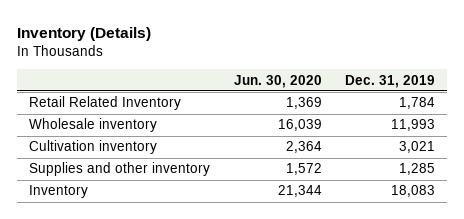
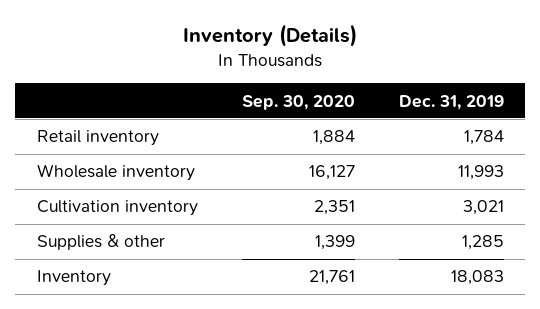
- | Jun. 30, 2020 | Dec. 31, 2019
+ | Sep. 30, 2020 | Dec. 31, 2019
- Retail Related Inventory | 1,369 | 1,784
+ Retail inventory | 1,884 | 1,784
- Supplies and other inventory | 1,572 | 1,285
+ Supplies & other | 1,399 | 1,285

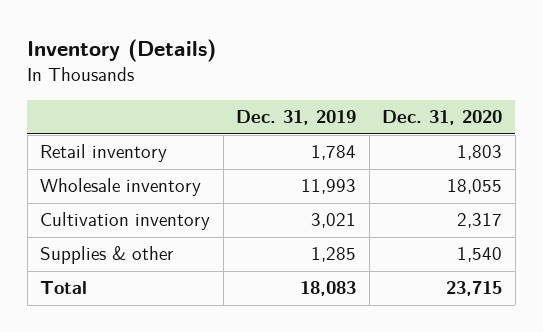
- | Sep. 30, 2020 | Dec. 31, 2019
+ | Dec. 31, 2019 | Dec. 31, 2020
- Inventory | 21,761 | 18,083
+ Total | 18,083 | 23,715

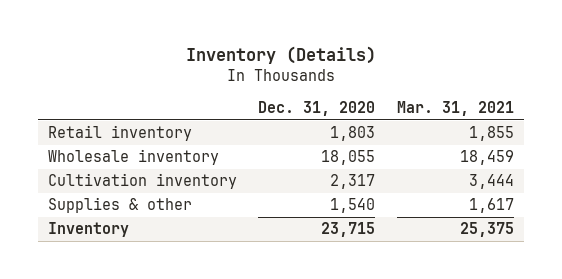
- | Dec. 31, 2019 | Dec. 31, 2020
+ | Dec. 31, 2020 | Mar. 31, 2021
- Total | 18,083 | 23,715
+ Inventory | 23,715 | 25,375

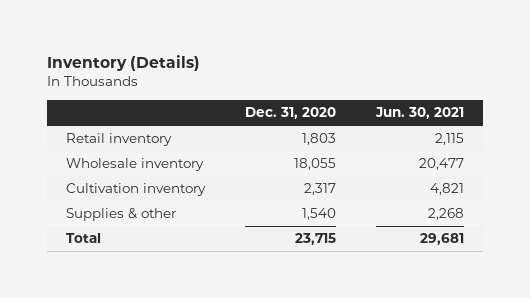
- | Dec. 31, 2020 | Mar. 31, 2021
+ | Dec. 31, 2020 | Jun. 30, 2021
- Inventory | 23,715 | 25,375
+ Total | 23,715 | 29,681

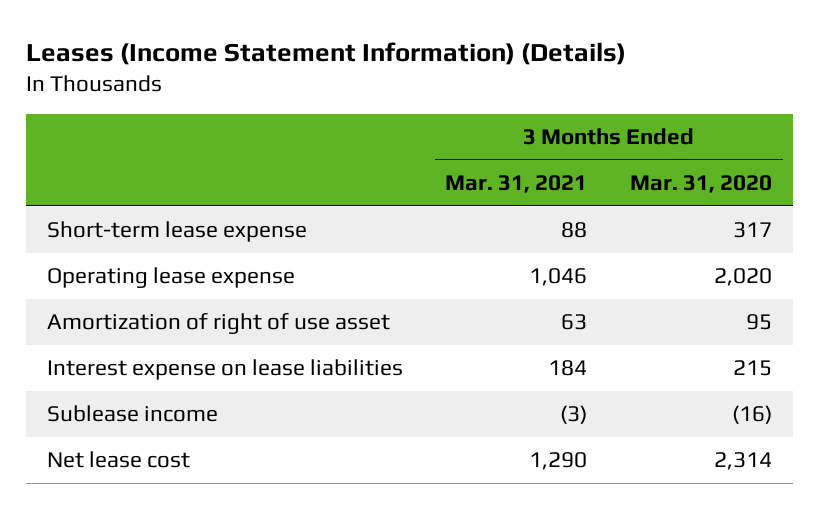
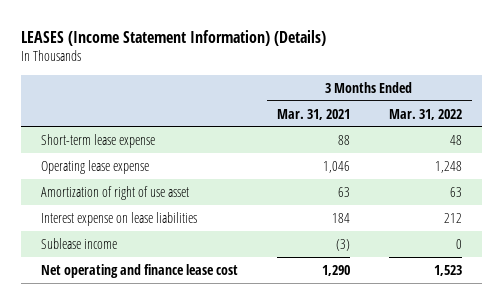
- Leases (Income Statement Information) (Details)
+ LEASES (Income Statement Information) (Details)
- | 3 Months Ended Mar. 31, 2021 | 3 Months Ended Mar. 31, 2020
+ | 3 Months Ended Mar. 31, 2021 | 3 Months Ended Mar. 31, 2022
- Net lease cost | 1,290 | 2,314
+ Net operating and finance lease cost | 1,290 | 1,523

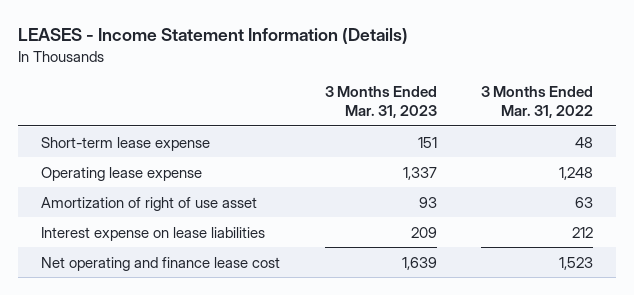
- LEASES (Income Statement Information) (Details)
+ LEASES - Income Statement Information (Details)
- | 3 Months Ended Mar. 31, 2021 | 3 Months Ended Mar. 31, 2022
+ | 3 Months Ended Mar. 31, 2023 | 3 Months Ended Mar. 31, 2022
- Sublease income | (3) | 0

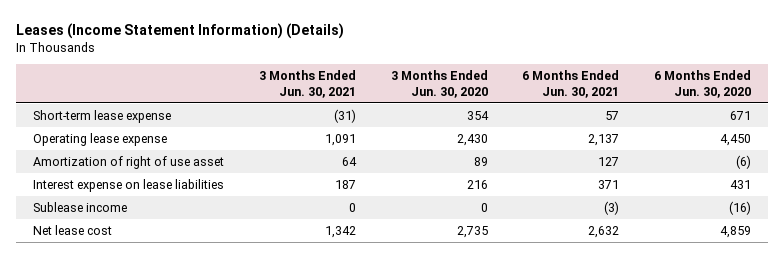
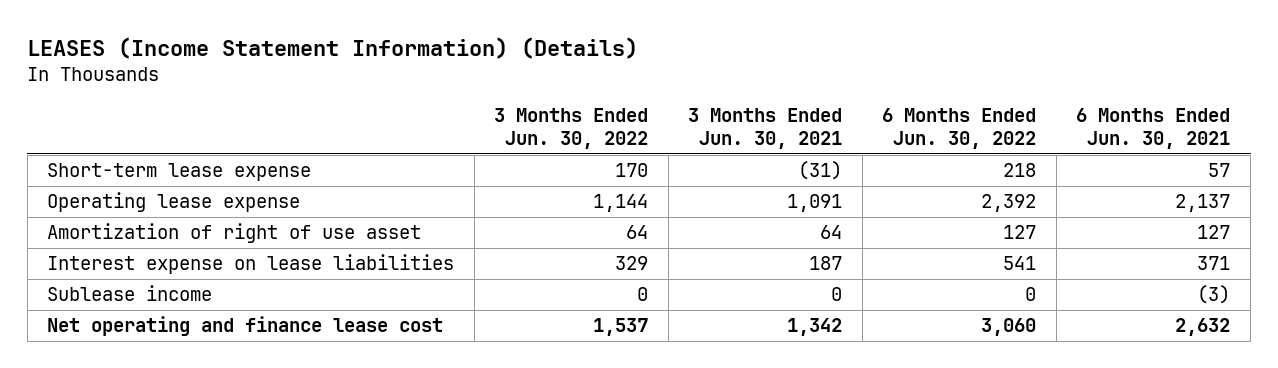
- Leases (Income Statement Information) (Details)
+ LEASES (Income Statement Information) (Details)
- | 3 Months Ended Jun. 30, 2021 | 3 Months Ended Jun. 30, 2020 | 6 Months Ended Jun. 30, 2021 | 6 Months Ended Jun. 30, 2020
+ | 3 Months Ended Jun. 30, 2022 | 3 Months Ended Jun. 30, 2021 | 6 Months Ended Jun. 30, 2022 | 6 Months Ended Jun. 30, 2021
- Net lease cost | 1,342 | 2,735 | 2,632 | 4,859
+ Net operating and finance lease cost | 1,537 | 1,342 | 3,060 | 2,632

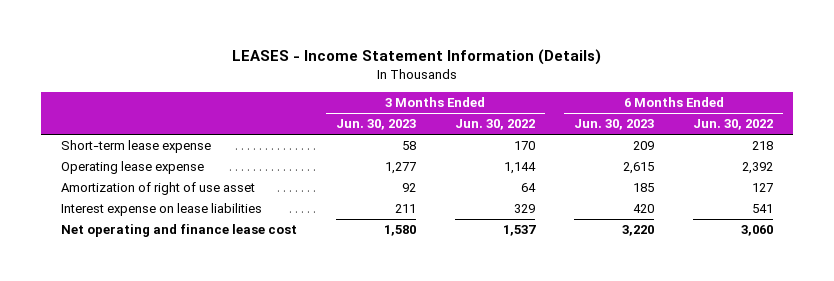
- LEASES (Income Statement Information) (Details)
+ LEASES - Income Statement Information (Details)
- | 3 Months Ended Jun. 30, 2022 | 3 Months Ended Jun. 30, 2021 | 6 Months Ended Jun. 30, 2022 | 6 Months Ended Jun. 30, 2021
+ | 3 Months Ended Jun. 30, 2023 | 3 Months Ended Jun. 30, 2022 | 6 Months Ended Jun. 30, 2023 | 6 Months Ended Jun. 30, 2022
- Sublease income | 0 | 0 | 0 | (3)

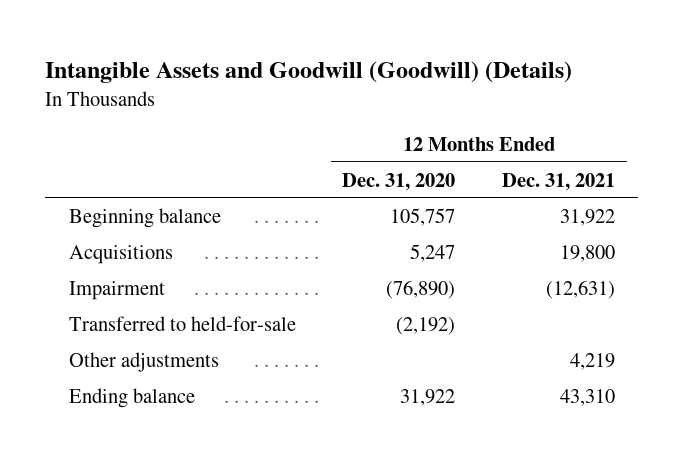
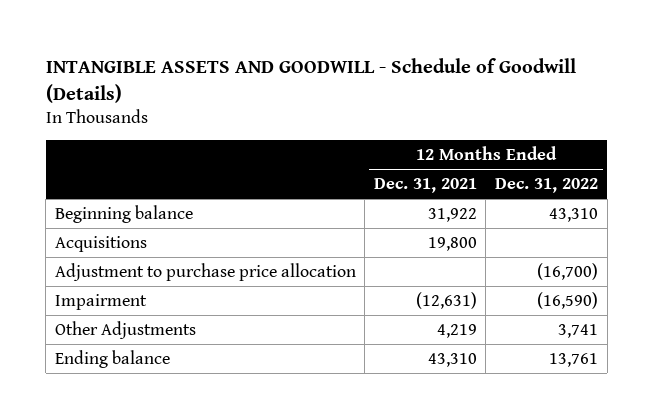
- Intangible Assets and Goodwill (Goodwill) (Details)
+ INTANGIBLE ASSETS AND GOODWILL - Schedule of Goodwill (Details)
- | 12 Months Ended Dec. 31, 2020 | 12 Months Ended Dec. 31, 2021
+ | 12 Months Ended Dec. 31, 2021 | 12 Months Ended Dec. 31, 2022
+ Adjustment to purchase price allocation | | (16,700)
- Transferred to held-for-sale | (2,192) |
- Other adjustments | | 4,219
+ Other Adjustments | 4,219 | 3,741

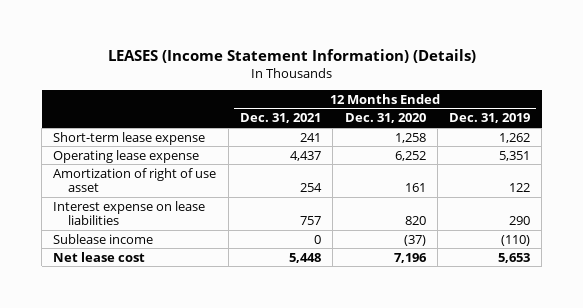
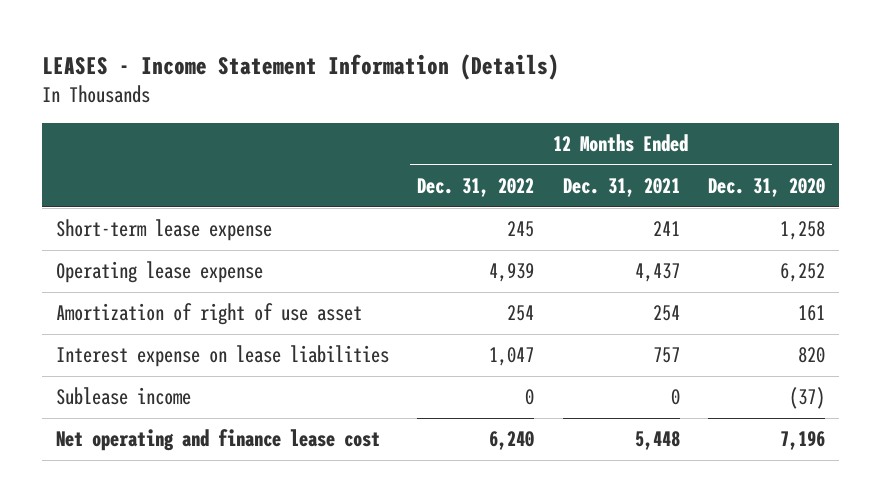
- LEASES (Income Statement Information) (Details)
+ LEASES - Income Statement Information (Details)
- | 12 Months Ended Dec. 31, 2021 | 12 Months Ended Dec. 31, 2020 | 12 Months Ended Dec. 31, 2019
+ | 12 Months Ended Dec. 31, 2022 | 12 Months Ended Dec. 31, 2021 | 12 Months Ended Dec. 31, 2020
- Net lease cost | 5,448 | 7,196 | 5,653
+ Net operating and finance lease cost | 6,240 | 5,448 | 7,196

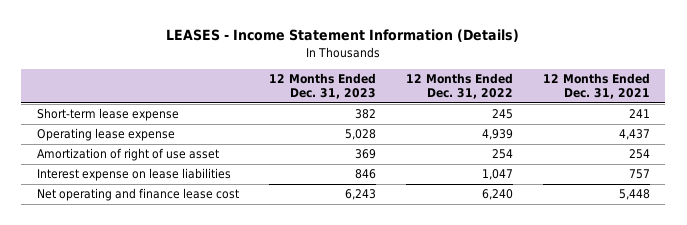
- | 12 Months Ended Dec. 31, 2022 | 12 Months Ended Dec. 31, 2021 | 12 Months Ended Dec. 31, 2020
+ | 12 Months Ended Dec. 31, 2023 | 12 Months Ended Dec. 31, 2022 | 12 Months Ended Dec. 31, 2021
- Sublease income | 0 | 0 | (37)

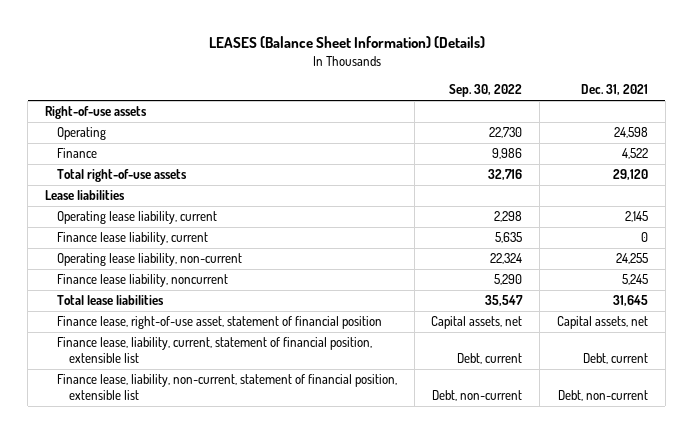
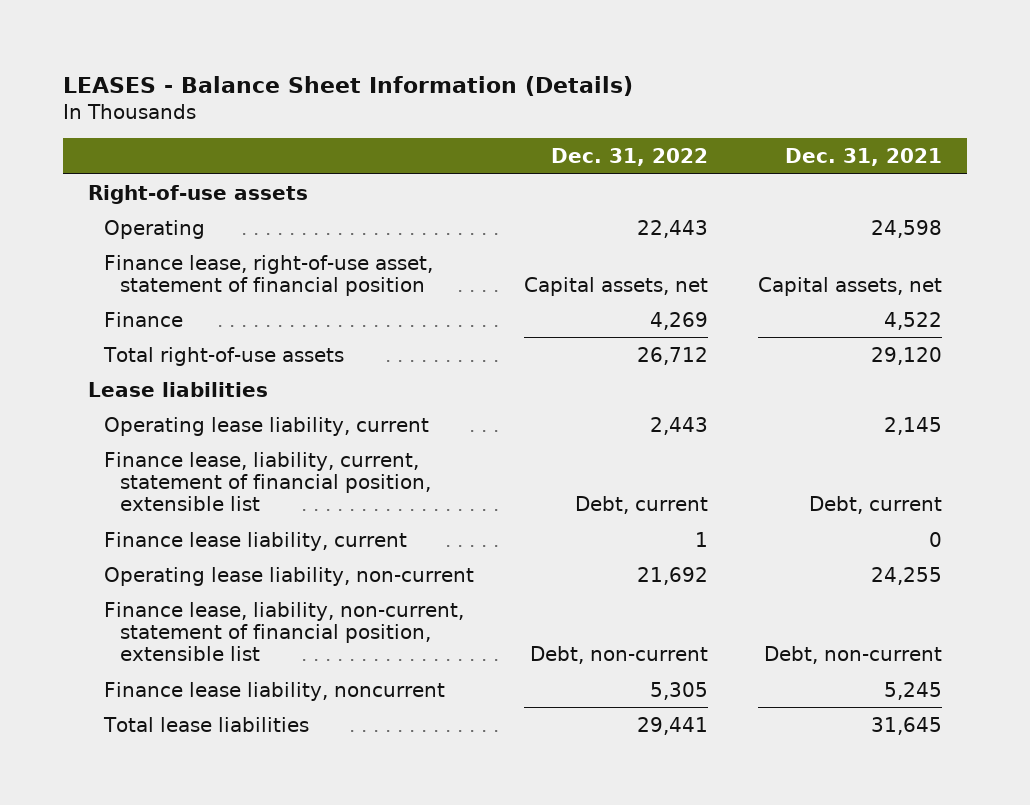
- LEASES (Balance Sheet Information) (Details)
+ LEASES - Balance Sheet Information (Details)
- | Sep. 30, 2022 | Dec. 31, 2021
+ | Dec. 31, 2022 | Dec. 31, 2021
moved up: Finance lease, right-of-use asset, statement of financial position | Capital assets, net | Capital assets, net
moved up: Finance lease, liability, current, statement of financial position, extensible list | Debt, current | Debt, current
moved up: Finance lease, liability, non-current, statement of financial position, extensible list | Debt, non-current | Debt, non-current

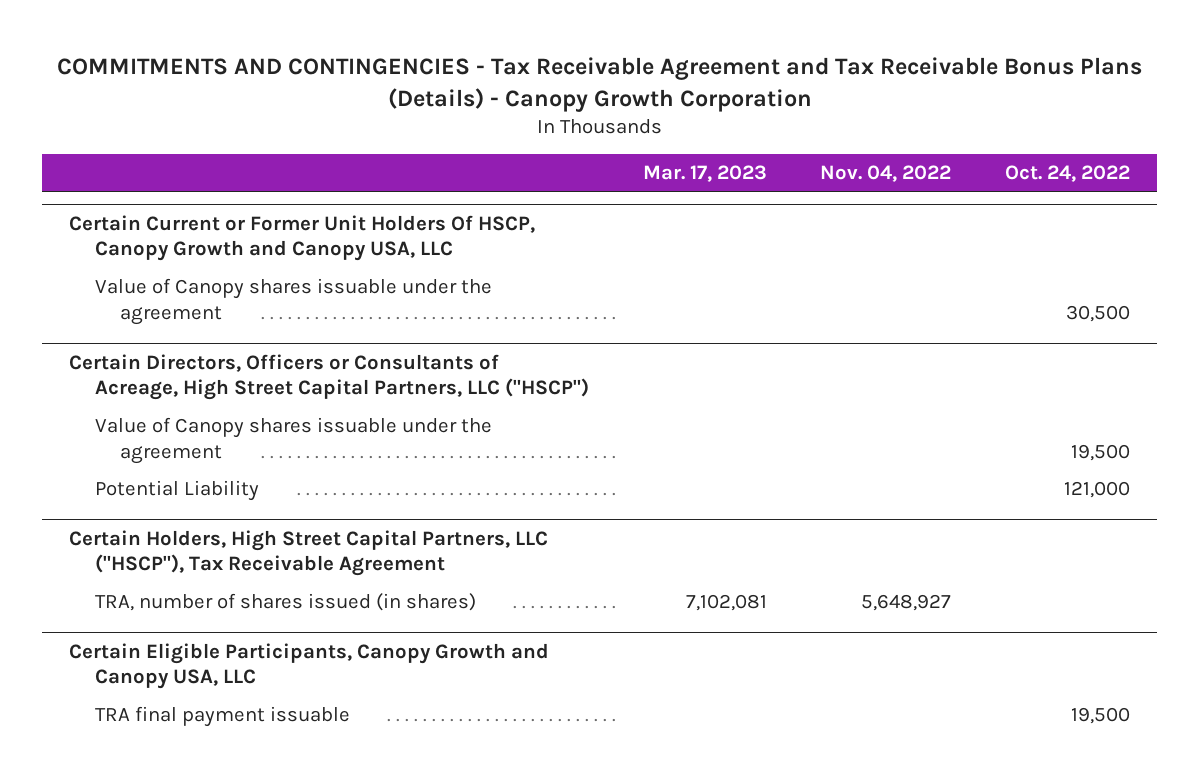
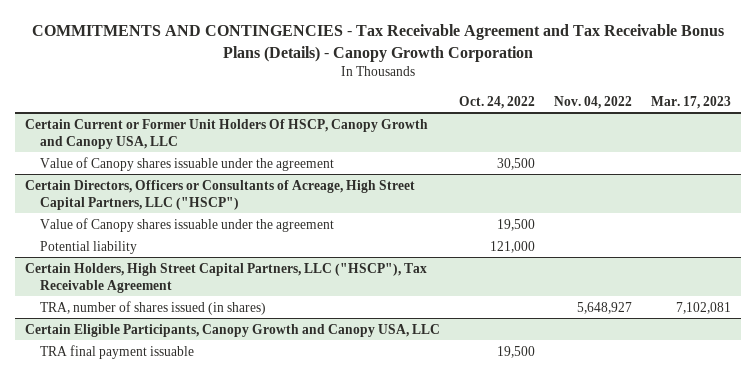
- | Mar. 17, 2023 | Nov. 04, 2022 | Oct. 24, 2022
+ | Oct. 24, 2022 | Nov. 04, 2022 | Mar. 17, 2023
@ Certain Directors, Officers or Consultants of Acreage, High Street Capital Partners, LLC ("HSCP")
- Potential Liability | | | 121,000
+ Potential liability | 121,000 | |

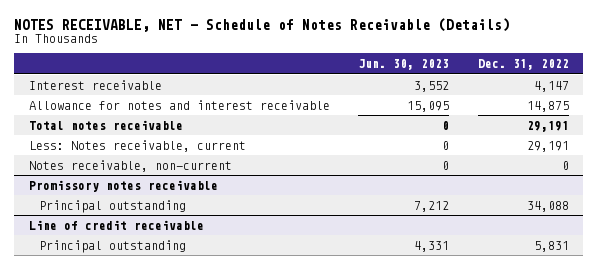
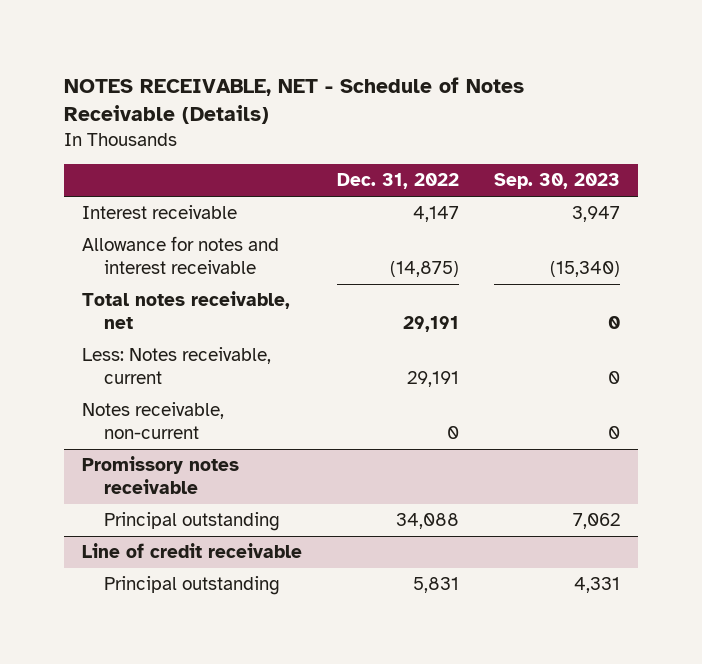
- | Jun. 30, 2023 | Dec. 31, 2022
+ | Dec. 31, 2022 | Sep. 30, 2023
- Allowance for notes and interest receivable | 15,095 | 14,875
- Total notes receivable | 0 | 29,191
+ Allowance for notes and interest receivable | (14,875) | (15,340)
+ Total notes receivable, net | 29,191 | 0

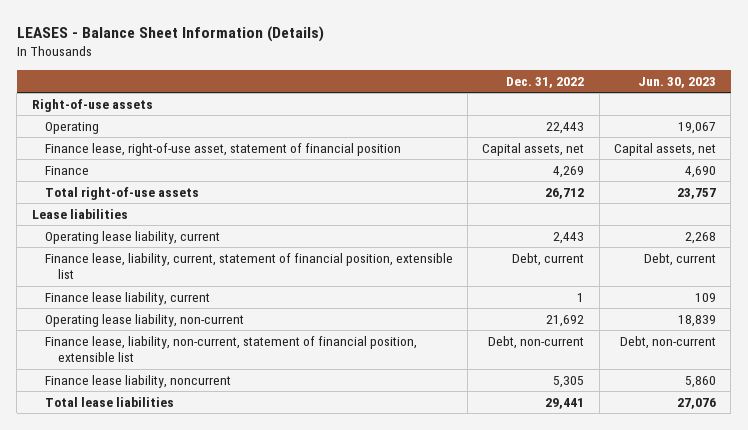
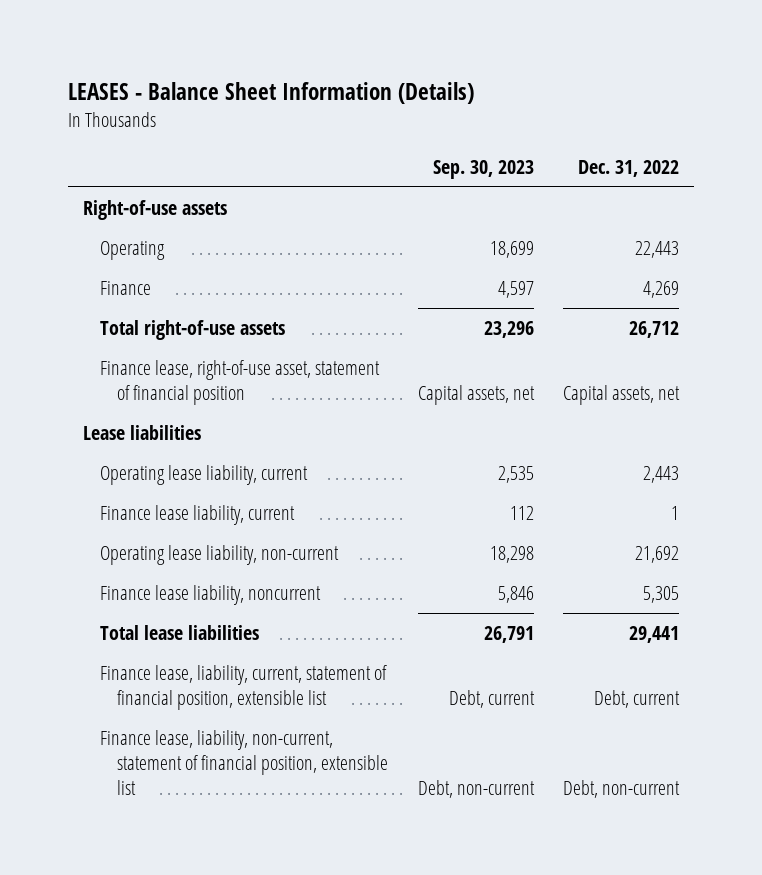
- | Dec. 31, 2022 | Jun. 30, 2023
+ | Sep. 30, 2023 | Dec. 31, 2022
moved down: Finance lease, right-of-use asset, statement of financial position | Capital assets, net | Capital assets, net
moved down: Finance lease, liability, current, statement of financial position, extensible list | Debt, current | Debt, current
moved down: Finance lease, liability, non-current, statement of financial position, extensible list | Debt, non-current | Debt, non-current

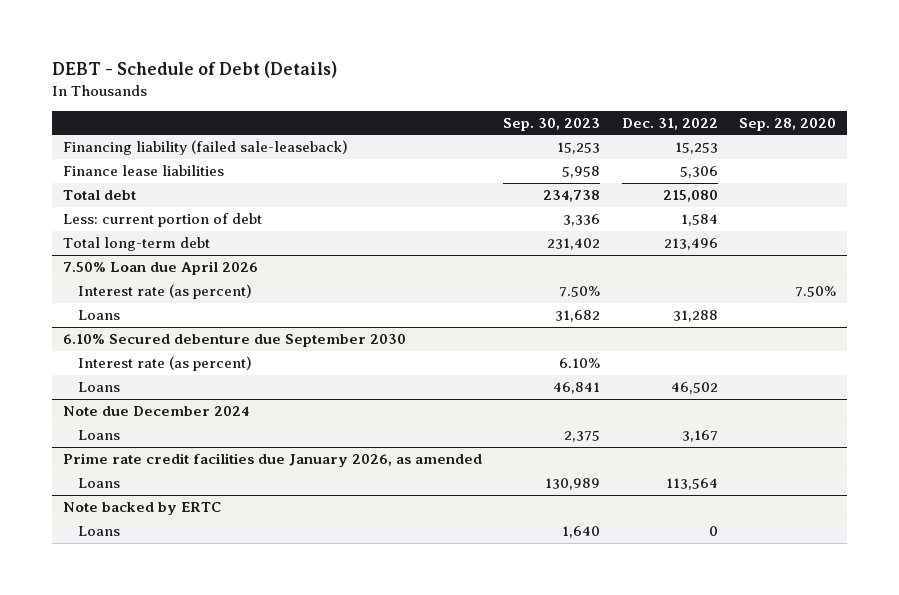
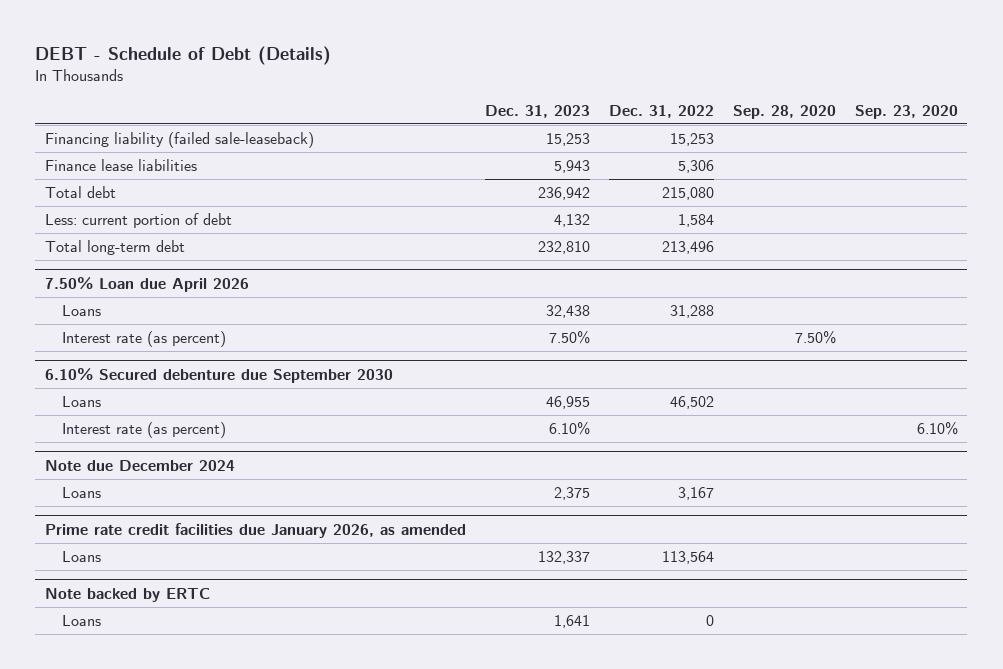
- | Sep. 30, 2023 | Dec. 31, 2022 | Sep. 28, 2020
+ | Dec. 31, 2023 | Dec. 31, 2022 | Sep. 28, 2020 | Sep. 23, 2020
@ 7.50% Loan due April 2026
moved down: Interest rate (as percent) | 7.50% | | 7.50% |
@ 6.10% Secured debenture due September 2030
moved down: Interest rate (as percent) | 6.10% | | | 6.10%

